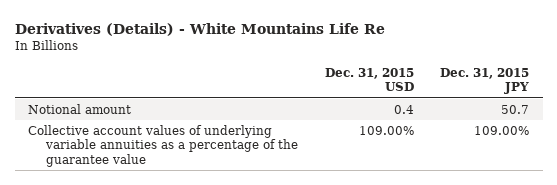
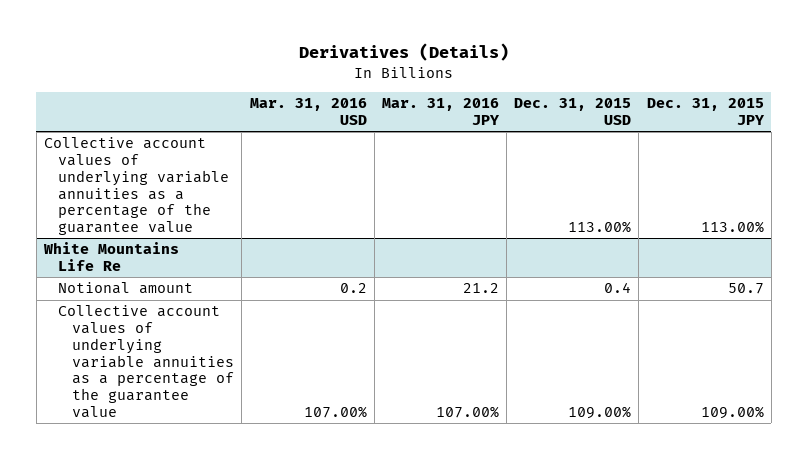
- Derivatives (Details) - White Mountains Life Re
+ Derivatives (Details)
- | Dec. 31, 2015 USD | Dec. 31, 2015 JPY
+ | Mar. 31, 2016 USD | Mar. 31, 2016 JPY | Dec. 31, 2015 USD | Dec. 31, 2015 JPY
+ Collective account values of underlying variable annuities as a percentage of the guarantee value | | | 113.00% | 113.00%
+ White Mountains Life Re

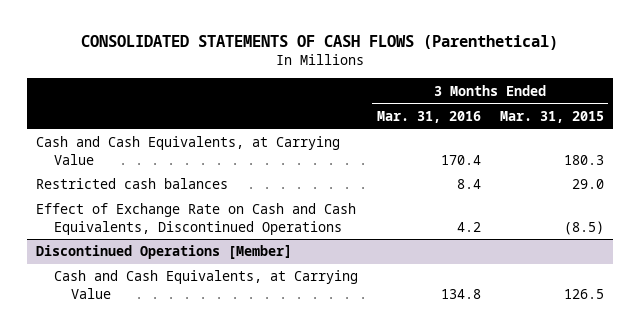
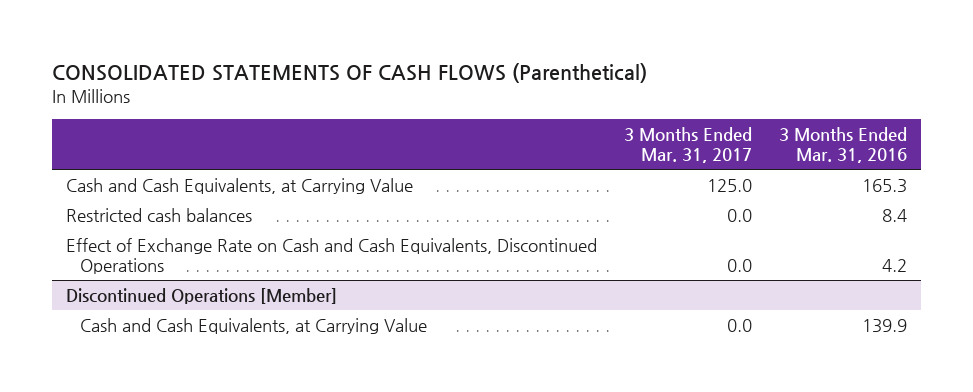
- | 3 Months Ended Mar. 31, 2016 | 3 Months Ended Mar. 31, 2015
+ | 3 Months Ended Mar. 31, 2017 | 3 Months Ended Mar. 31, 2016
- Cash and Cash Equivalents, at Carrying Value | 170.4 | 180.3
+ Cash and Cash Equivalents, at Carrying Value | 125.0 | 165.3
@ Discontinued Operations [Member]
- Cash and Cash Equivalents, at Carrying Value | 134.8 | 126.5
+ Cash and Cash Equivalents, at Carrying Value | 0.0 | 139.9

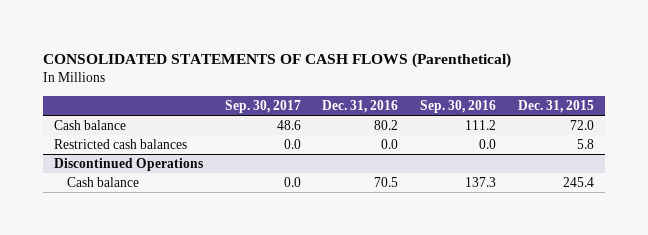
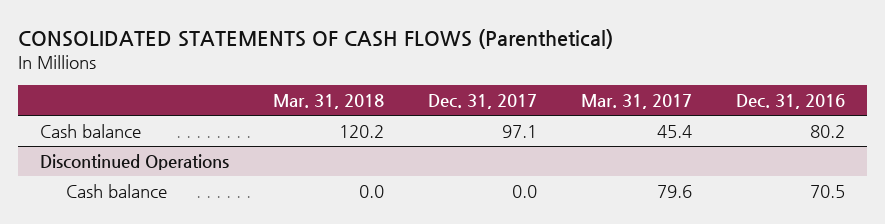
- | Sep. 30, 2017 | Dec. 31, 2016 | Sep. 30, 2016 | Dec. 31, 2015
+ | Mar. 31, 2018 | Dec. 31, 2017 | Mar. 31, 2017 | Dec. 31, 2016
- Restricted cash balances | 0.0 | 0.0 | 0.0 | 5.8

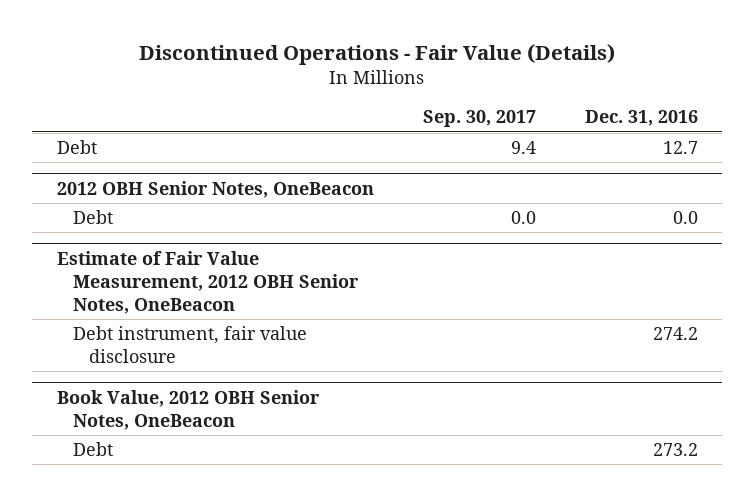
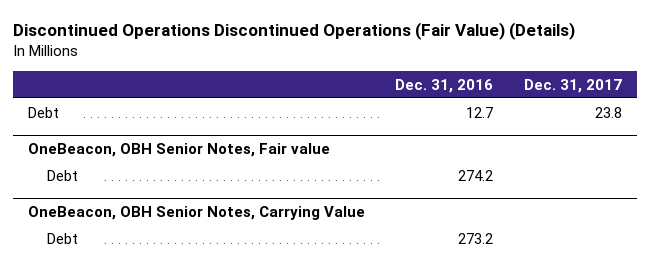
- Discontinued Operations - Fair Value (Details)
+ Discontinued Operations Discontinued Operations (Fair Value) (Details)
- | Sep. 30, 2017 | Dec. 31, 2016
+ | Dec. 31, 2016 | Dec. 31, 2017
- 2012 OBH Senior Notes, OneBeacon
- Debt | 0.0 | 0.0
- Estimate of Fair Value Measurement, 2012 OBH Senior Notes, OneBeacon
- Debt instrument, fair value disclosure | | 274.2
- Book Value, 2012 OBH Senior Notes, OneBeacon
+ OneBeacon, OBH Senior Notes, Fair value
+ Debt | 274.2 |
+ OneBeacon, OBH Senior Notes, Carrying Value

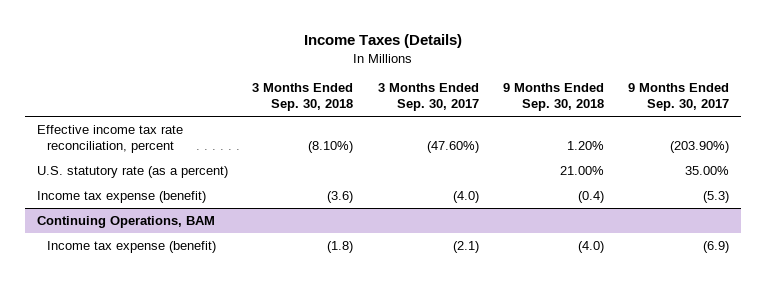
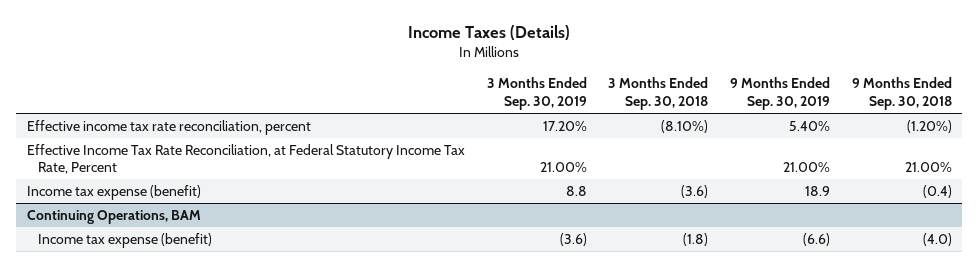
- | 3 Months Ended Sep. 30, 2018 | 3 Months Ended Sep. 30, 2017 | 9 Months Ended Sep. 30, 2018 | 9 Months Ended Sep. 30, 2017
+ | 3 Months Ended Sep. 30, 2019 | 3 Months Ended Sep. 30, 2018 | 9 Months Ended Sep. 30, 2019 | 9 Months Ended Sep. 30, 2018
- Effective income tax rate reconciliation, percent | (8.10%) | (47.60%) | 1.20% | (203.90%)
- U.S. statutory rate (as a percent) | | | 21.00% | 35.00%
+ Effective income tax rate reconciliation, percent | 17.20% | (8.10%) | 5.40% | (1.20%)
+ Effective Income Tax Rate Reconciliation, at Federal Statutory Income Tax Rate, Percent | 21.00% | | 21.00% | 21.00%

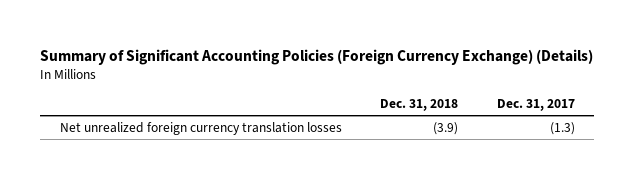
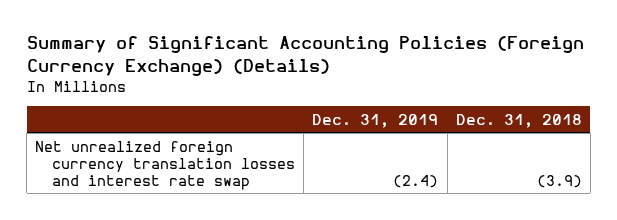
- | Dec. 31, 2018 | Dec. 31, 2017
+ | Dec. 31, 2019 | Dec. 31, 2018
- Net unrealized foreign currency translation losses | (3.9) | (1.3)
+ Net unrealized foreign currency translation losses and interest rate swap | (2.4) | (3.9)

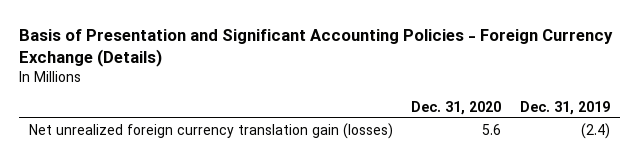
- Summary of Significant Accounting Policies (Foreign Currency Exchange) (Details)
+ Basis of Presentation and Significant Accounting Policies - Foreign Currency Exchange (Details)
- | Dec. 31, 2019 | Dec. 31, 2018
+ | Dec. 31, 2020 | Dec. 31, 2019
- Net unrealized foreign currency translation losses and interest rate swap | (2.4) | (3.9)
+ Net unrealized foreign currency translation gain (losses) | 5.6 | (2.4)

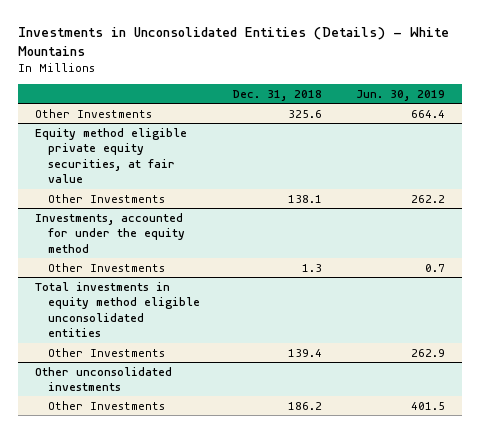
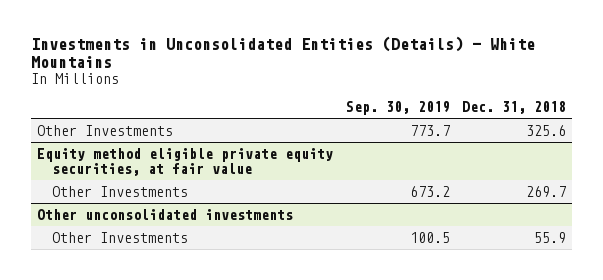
- | Dec. 31, 2018 | Jun. 30, 2019
+ | Sep. 30, 2019 | Dec. 31, 2018
@ Equity method eligible private equity securities, at fair value
- Other Investments | 138.1 | 262.2
- Investments, accounted for under the equity method
- Other Investments | 1.3 | 0.7
- Total investments in equity method eligible unconsolidated entities
- Other Investments | 139.4 | 262.9
@ Equity method eligible private equity securities, at fair value
+ Other Investments | 673.2 | 269.7
@ Other unconsolidated investments
- Other Investments | 186.2 | 401.5
+ Other Investments | 100.5 | 55.9

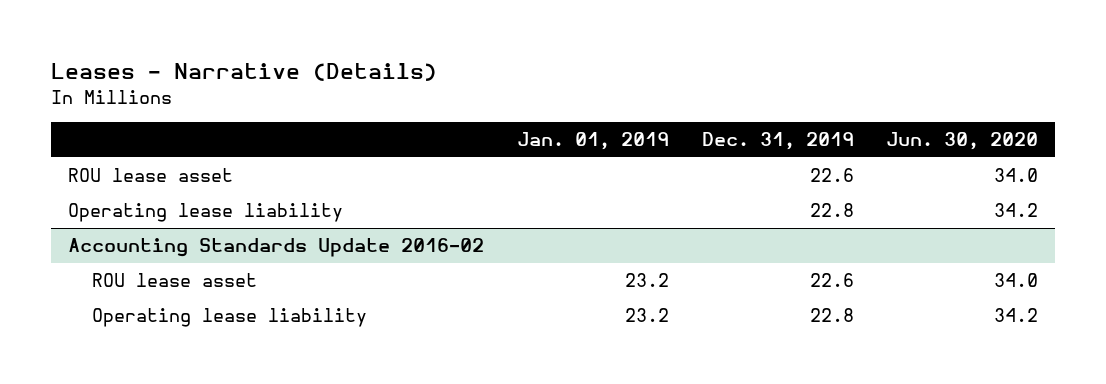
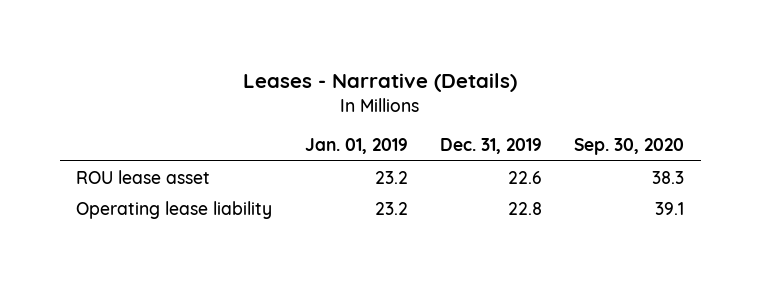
- | Jan. 01, 2019 | Dec. 31, 2019 | Jun. 30, 2020
+ | Jan. 01, 2019 | Dec. 31, 2019 | Sep. 30, 2020
- ROU lease asset | | 22.6 | 34.0
- Operating lease liability | | 22.8 | 34.2
- Accounting Standards Update 2016-02

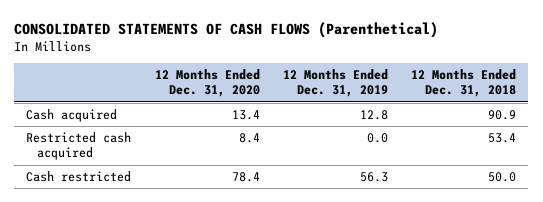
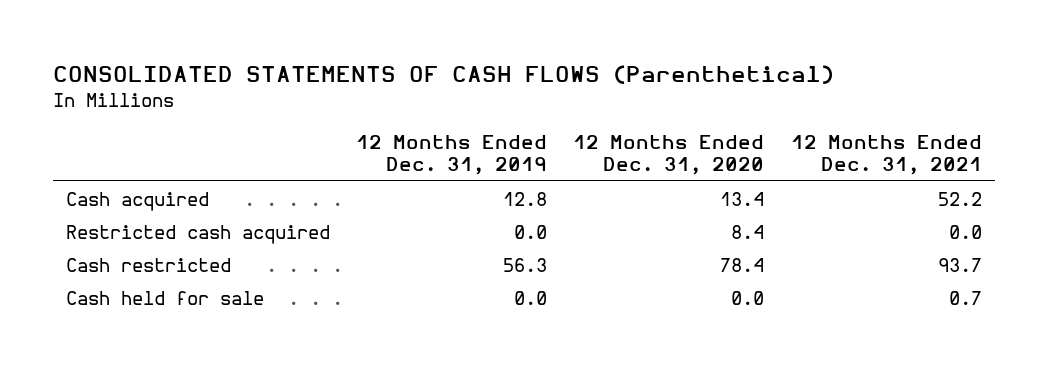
- | 12 Months Ended Dec. 31, 2020 | 12 Months Ended Dec. 31, 2019 | 12 Months Ended Dec. 31, 2018
+ | 12 Months Ended Dec. 31, 2019 | 12 Months Ended Dec. 31, 2020 | 12 Months Ended Dec. 31, 2021
+ Cash held for sale | 0.0 | 0.0 | 0.7

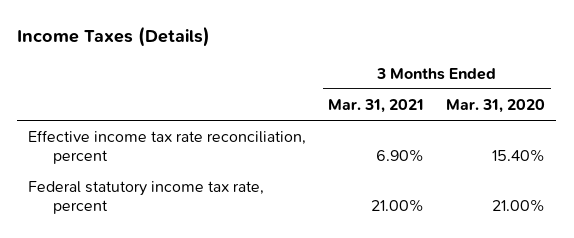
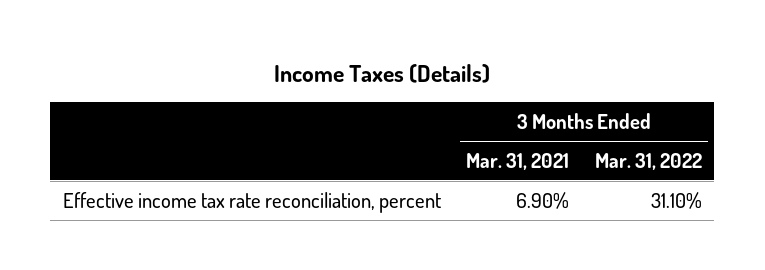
- | 3 Months Ended Mar. 31, 2021 | 3 Months Ended Mar. 31, 2020
+ | 3 Months Ended Mar. 31, 2021 | 3 Months Ended Mar. 31, 2022
- Federal statutory income tax rate, percent | 21.00% | 21.00%

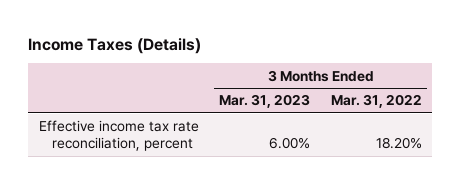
- | 3 Months Ended Mar. 31, 2021 | 3 Months Ended Mar. 31, 2022
+ | 3 Months Ended Mar. 31, 2023 | 3 Months Ended Mar. 31, 2022
- Effective income tax rate reconciliation, percent | 6.90% | 31.10%
+ Effective income tax rate reconciliation, percent | 6.00% | 18.20%

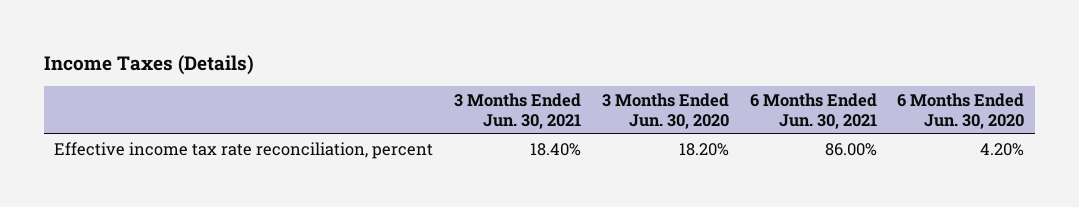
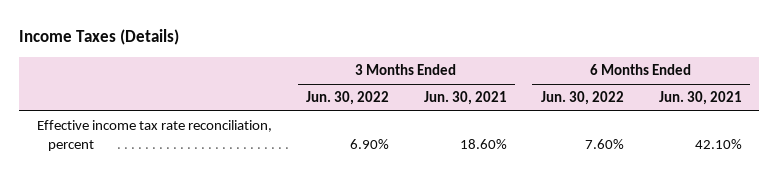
- | 3 Months Ended Jun. 30, 2021 | 3 Months Ended Jun. 30, 2020 | 6 Months Ended Jun. 30, 2021 | 6 Months Ended Jun. 30, 2020
+ | 3 Months Ended Jun. 30, 2022 | 3 Months Ended Jun. 30, 2021 | 6 Months Ended Jun. 30, 2022 | 6 Months Ended Jun. 30, 2021
- Effective income tax rate reconciliation, percent | 18.40% | 18.20% | 86.00% | 4.20%
+ Effective income tax rate reconciliation, percent | 6.90% | 18.60% | 7.60% | 42.10%

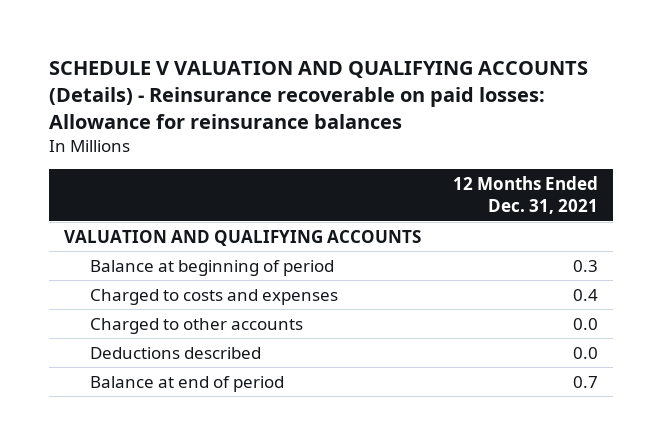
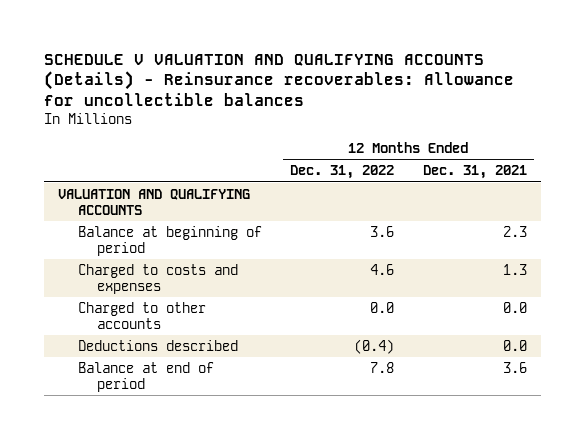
- SCHEDULE V VALUATION AND QUALIFYING ACCOUNTS (Details) - Reinsurance recoverable on paid losses: Allowance for reinsurance balances
+ SCHEDULE V VALUATION AND QUALIFYING ACCOUNTS (Details) - Reinsurance recoverables: Allowance for uncollectible balances
- | 12 Months Ended Dec. 31, 2021
+ | 12 Months Ended Dec. 31, 2022 | 12 Months Ended Dec. 31, 2021
- Balance at beginning of period | 0.3
- Charged to costs and expenses | 0.4
+ Balance at beginning of period | 3.6 | 2.3
+ Charged to costs and expenses | 4.6 | 1.3
- Balance at end of period | 0.7
+ Balance at end of period | 7.8 | 3.6

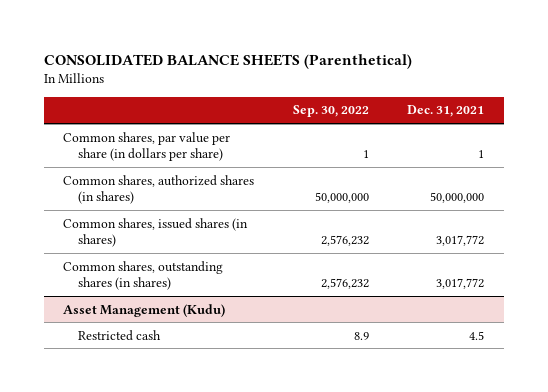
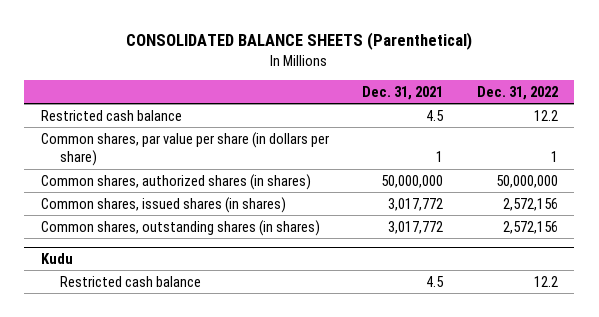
- | Sep. 30, 2022 | Dec. 31, 2021
+ | Dec. 31, 2021 | Dec. 31, 2022
+ Restricted cash balance | 4.5 | 12.2
- Asset Management (Kudu)
- Restricted cash | 8.9 | 4.5
+ Kudu
+ Restricted cash balance | 4.5 | 12.2

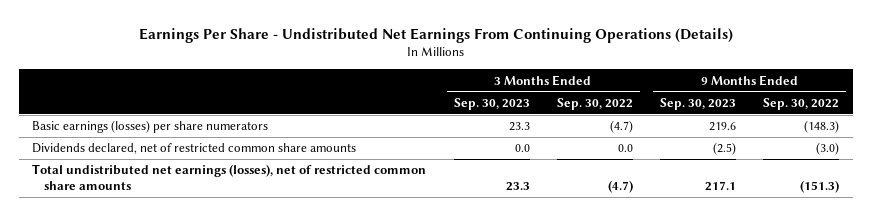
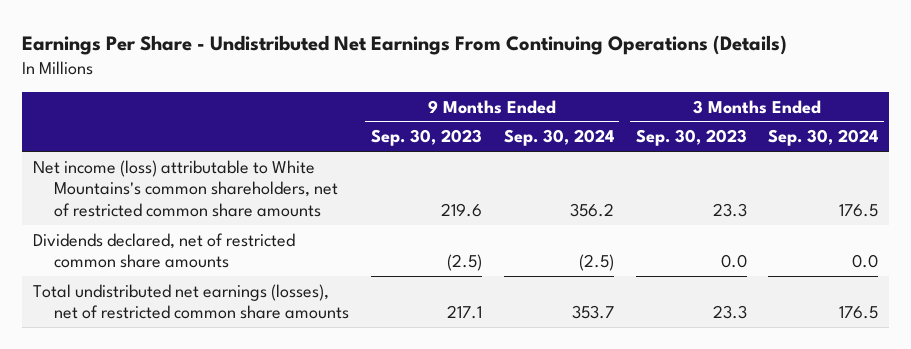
- | 3 Months Ended Sep. 30, 2023 | 3 Months Ended Sep. 30, 2022 | 9 Months Ended Sep. 30, 2023 | 9 Months Ended Sep. 30, 2022
+ | 9 Months Ended Sep. 30, 2023 | 9 Months Ended Sep. 30, 2024 | 3 Months Ended Sep. 30, 2023 | 3 Months Ended Sep. 30, 2024
- Basic earnings (losses) per share numerators | 23.3 | (4.7) | 219.6 | (148.3)
+ Net income (loss) attributable to White Mountains's common shareholders, net of restricted common share amounts | 219.6 | 356.2 | 23.3 | 176.5

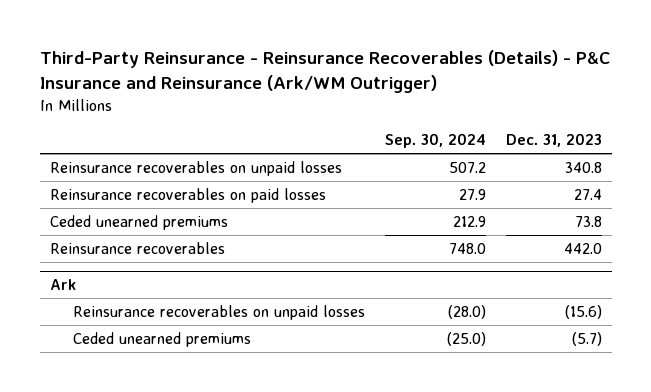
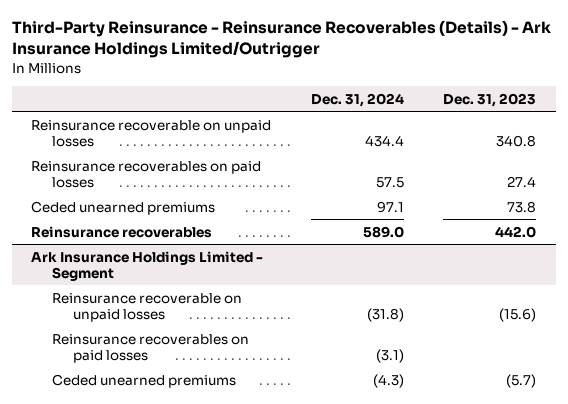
- Third-Party Reinsurance - Reinsurance Recoverables (Details) - P&C Insurance and Reinsurance (Ark/WM Outrigger)
+ Third-Party Reinsurance - Reinsurance Recoverables (Details) - Ark Insurance Holdings Limited/Outrigger
- | Sep. 30, 2024 | Dec. 31, 2023
+ | Dec. 31, 2024 | Dec. 31, 2023
- Reinsurance recoverables on unpaid losses | 507.2 | 340.8
+ Reinsurance recoverable on unpaid losses | 434.4 | 340.8
- Ark
- Reinsurance recoverables on unpaid losses | (28.0) | (15.6)
+ Ark Insurance Holdings Limited - Segment
+ Reinsurance recoverable on unpaid losses | (31.8) | (15.6)
+ Reinsurance recoverables on paid losses | (3.1) |

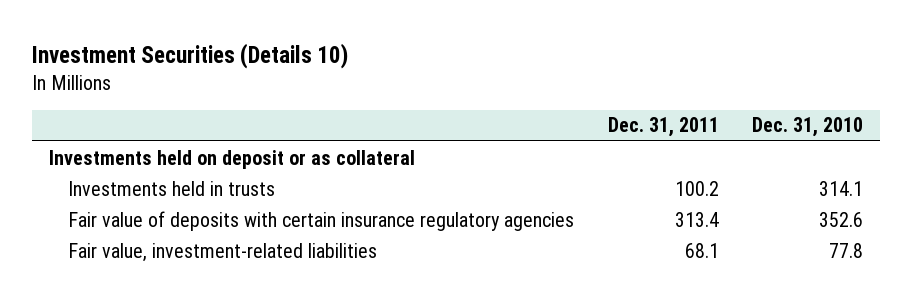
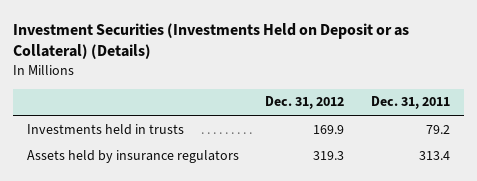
- Investment Securities (Details 10)
+ Investment Securities (Investments Held on Deposit or as Collateral) (Details)
- | Dec. 31, 2011 | Dec. 31, 2010
+ | Dec. 31, 2012 | Dec. 31, 2011
- Investments held on deposit or as collateral
- Investments held in trusts | 100.2 | 314.1
- Fair value of deposits with certain insurance regulatory agencies | 313.4 | 352.6
- Fair value, investment-related liabilities | 68.1 | 77.8
+ Investments held in trusts | 169.9 | 79.2
+ Assets held by insurance regulators | 319.3 | 313.4

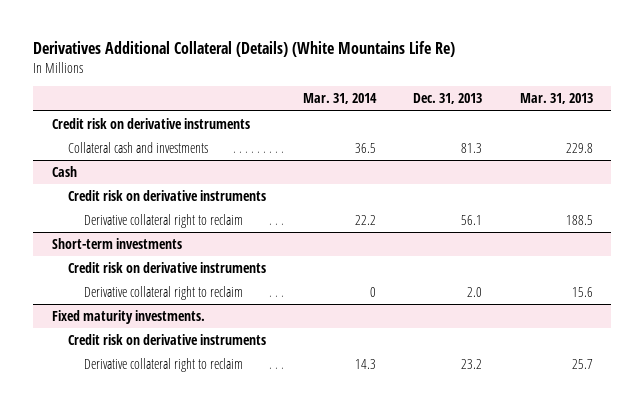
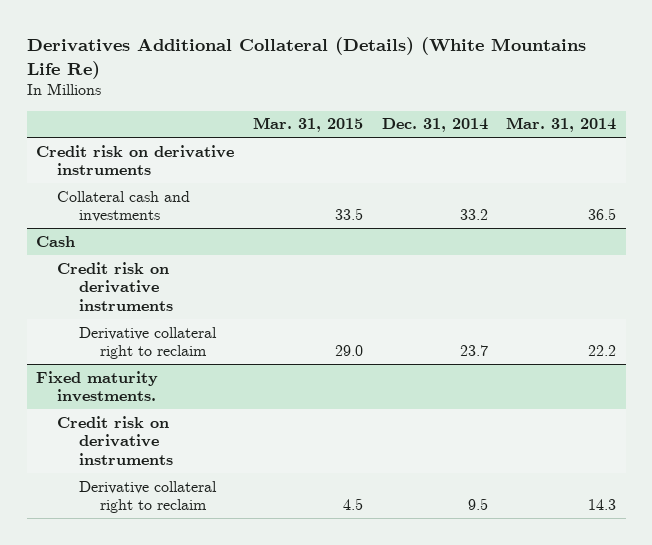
- | Mar. 31, 2014 | Dec. 31, 2013 | Mar. 31, 2013
+ | Mar. 31, 2015 | Dec. 31, 2014 | Mar. 31, 2014
- Short-term investments
- Credit risk on derivative instruments
- Derivative collateral right to reclaim | 0 | 2.0 | 15.6

